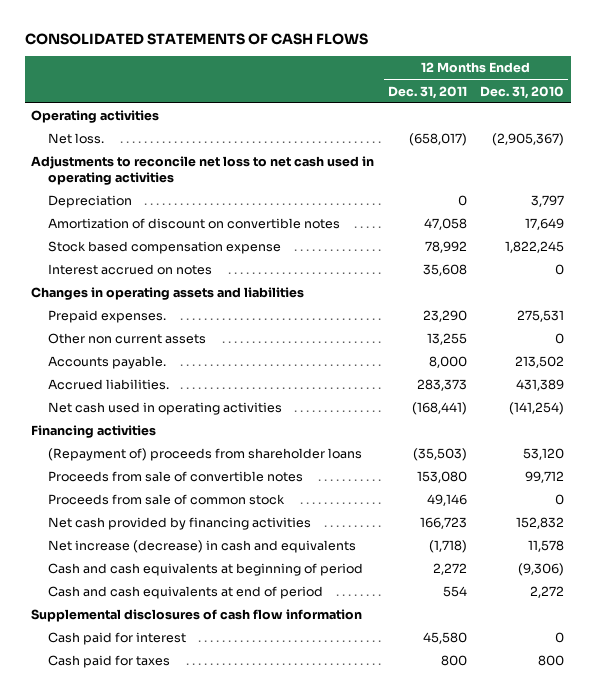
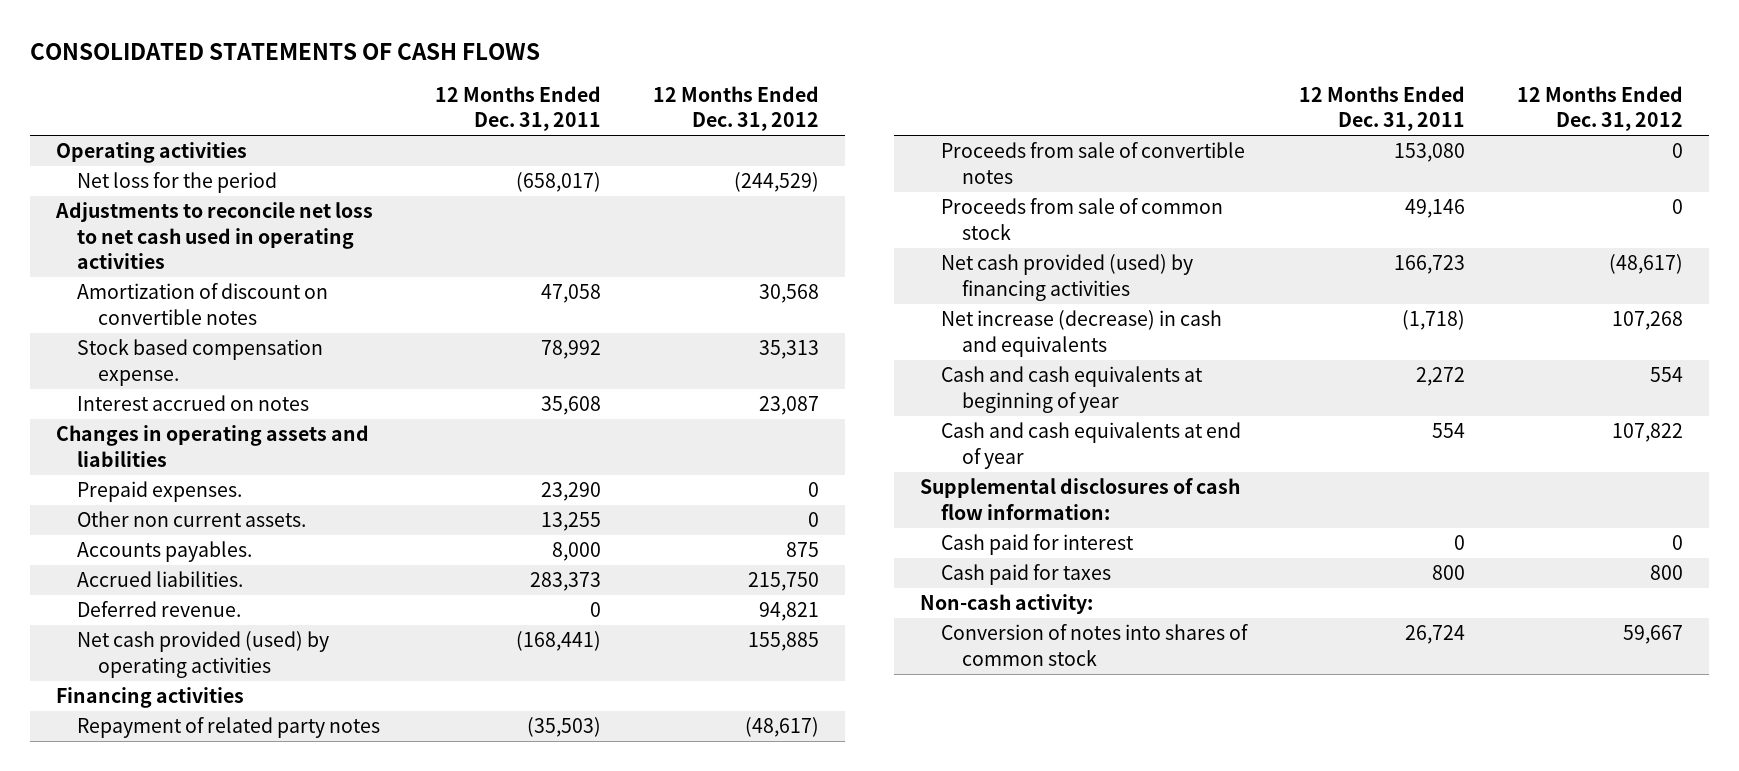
- | 12 Months Ended Dec. 31, 2011 | 12 Months Ended Dec. 31, 2010
+ | 12 Months Ended Dec. 31, 2011 | 12 Months Ended Dec. 31, 2012
- Net loss. | (658,017) | (2,905,367)
+ Net loss for the period | (658,017) | (244,529)
- Depreciation | 0 | 3,797
- Stock based compensation expense | 78,992 | 1,822,245
+ Stock based compensation expense. | 78,992 | 35,313
- Other non current assets | 13,255 | 0
- Accounts payable. | 8,000 | 213,502
+ Other non current assets. | 13,255 | 0
+ Accounts payables. | 8,000 | 875
- Net cash used in operating activities | (168,441) | (141,254)
+ Deferred revenue. | 0 | 94,821
+ Net cash provided (used) by operating activities | (168,441) | 155,885
- (Repayment of) proceeds from shareholder loans | (35,503) | 53,120
+ Repayment of related party notes | (35,503) | (48,617)
- Net cash provided by financing activities | 166,723 | 152,832
+ Net cash provided (used) by financing activities | 166,723 | (48,617)
- Cash and cash equivalents at beginning of period | 2,272 | (9,306)
- Cash and cash equivalents at end of period | 554 | 2,272
- Supplemental disclosures of cash flow information
- Cash paid for interest | 45,580 | 0
+ Cash and cash equivalents at beginning of year | 2,272 | 554
+ Cash and cash equivalents at end of year | 554 | 107,822
+ Supplemental disclosures of cash flow information:
+ Cash paid for interest | 0 | 0
+ Non-cash activity:
+ Conversion of notes into shares of common stock | 26,724 | 59,667

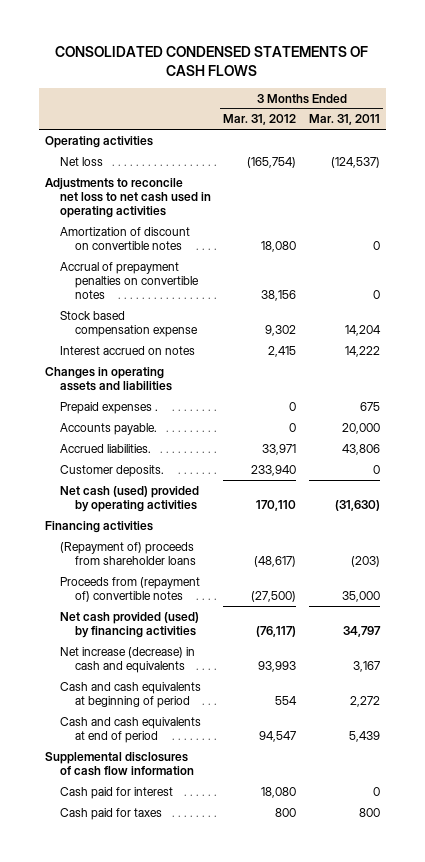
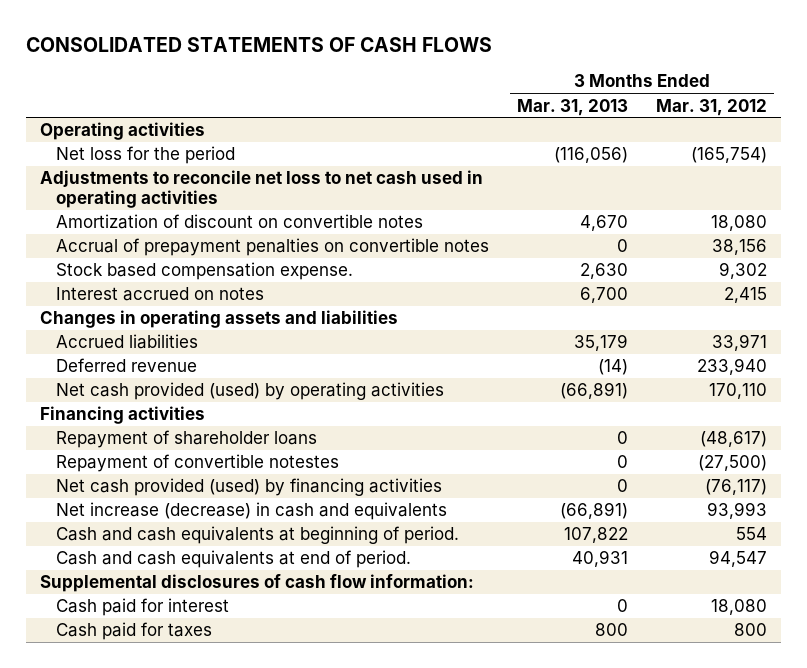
- CONSOLIDATED CONDENSED STATEMENTS OF CASH FLOWS
+ CONSOLIDATED STATEMENTS OF CASH FLOWS
- | 3 Months Ended Mar. 31, 2012 | 3 Months Ended Mar. 31, 2011
+ | 3 Months Ended Mar. 31, 2013 | 3 Months Ended Mar. 31, 2012
- Net loss | (165,754) | (124,537)
+ Net loss for the period | (116,056) | (165,754)
- Stock based compensation expense | 9,302 | 14,204
+ Stock based compensation expense. | 2,630 | 9,302
- Prepaid expenses . | 0 | 675
- Accounts payable. | 0 | 20,000
- Accrued liabilities. | 33,971 | 43,806
- Customer deposits. | 233,940 | 0
- Net cash (used) provided by operating activities | 170,110 | (31,630)
+ Accrued liabilities | 35,179 | 33,971
+ Deferred revenue | (14) | 233,940
+ Net cash provided (used) by operating activities | (66,891) | 170,110
- (Repayment of) proceeds from shareholder loans | (48,617) | (203)
- Proceeds from (repayment of) convertible notes | (27,500) | 35,000
+ Repayment of shareholder loans | 0 | (48,617)
+ Repayment of convertible notestes | 0 | (27,500)
- Cash and cash equivalents at beginning of period | 554 | 2,272
- Cash and cash equivalents at end of period | 94,547 | 5,439
- Supplemental disclosures of cash flow information
+ Cash and cash equivalents at beginning of period. | 107,822 | 554
+ Cash and cash equivalents at end of period. | 40,931 | 94,547
+ Supplemental disclosures of cash flow information:

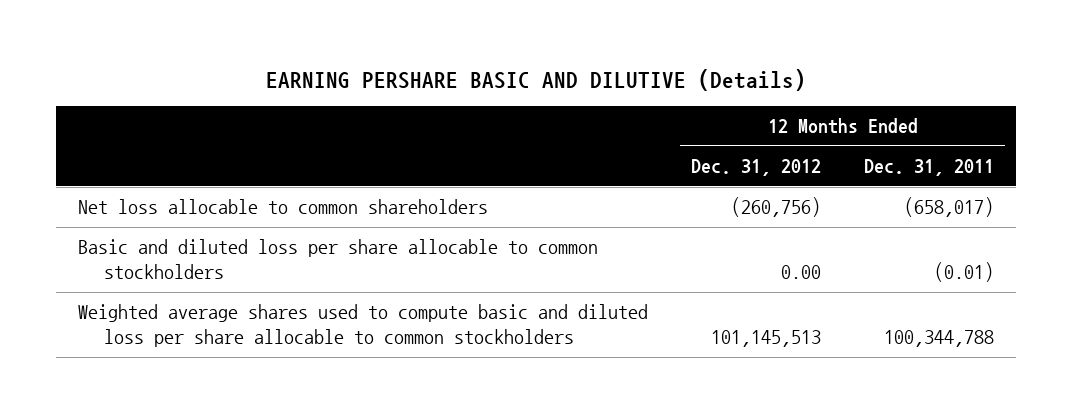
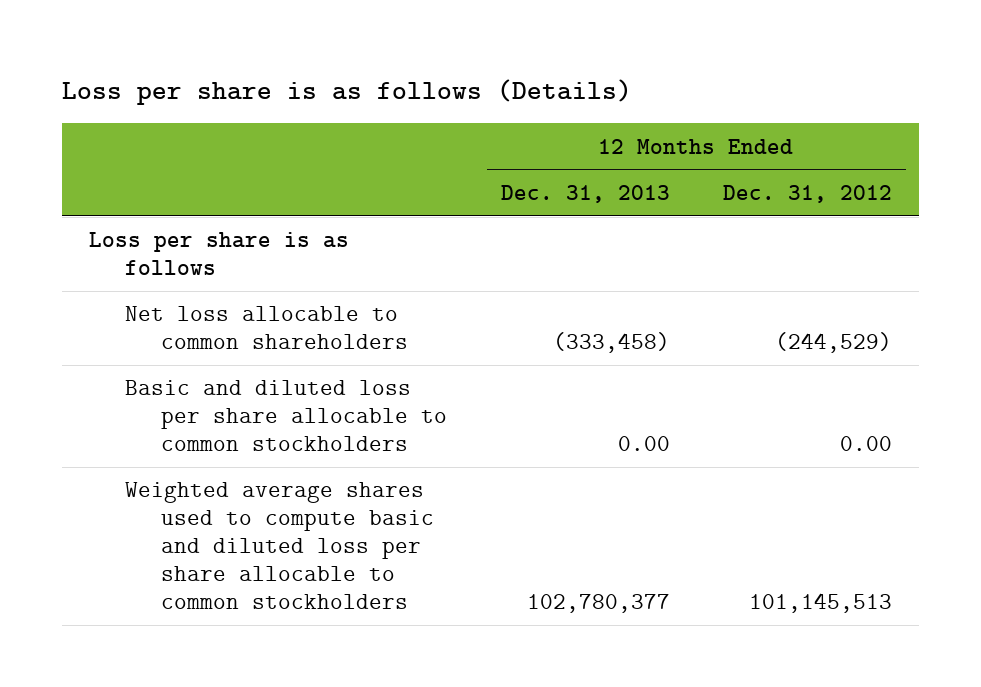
- EARNING PERSHARE BASIC AND DILUTIVE (Details)
+ Loss per share is as follows (Details)
- | 12 Months Ended Dec. 31, 2012 | 12 Months Ended Dec. 31, 2011
+ | 12 Months Ended Dec. 31, 2013 | 12 Months Ended Dec. 31, 2012
- Net loss allocable to common shareholders | (260,756) | (658,017)
+ Loss per share is as follows
+ Net loss allocable to common shareholders | (333,458) | (244,529)

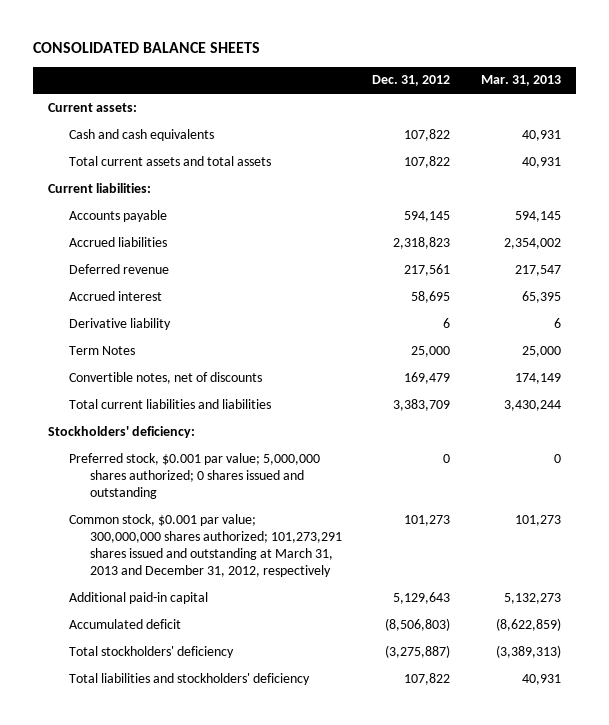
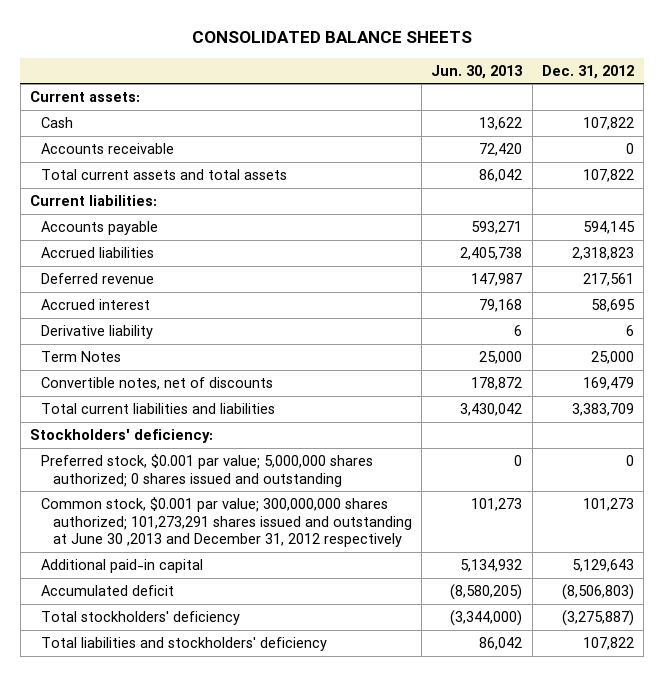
- | Dec. 31, 2012 | Mar. 31, 2013
+ | Jun. 30, 2013 | Dec. 31, 2012
- Cash and cash equivalents | 107,822 | 40,931
+ Cash | 13,622 | 107,822
+ Accounts receivable | 72,420 | 0
- Common stock, $0.001 par value; 300,000,000 shares authorized; 101,273,291 shares issued and outstanding at March 31, 2013 and December 31, 2012, respectively | 101,273 | 101,273
+ Common stock, $0.001 par value; 300,000,000 shares authorized; 101,273,291 shares issued and outstanding at June 30 ,2013 and December 31, 2012 respectively | 101,273 | 101,273

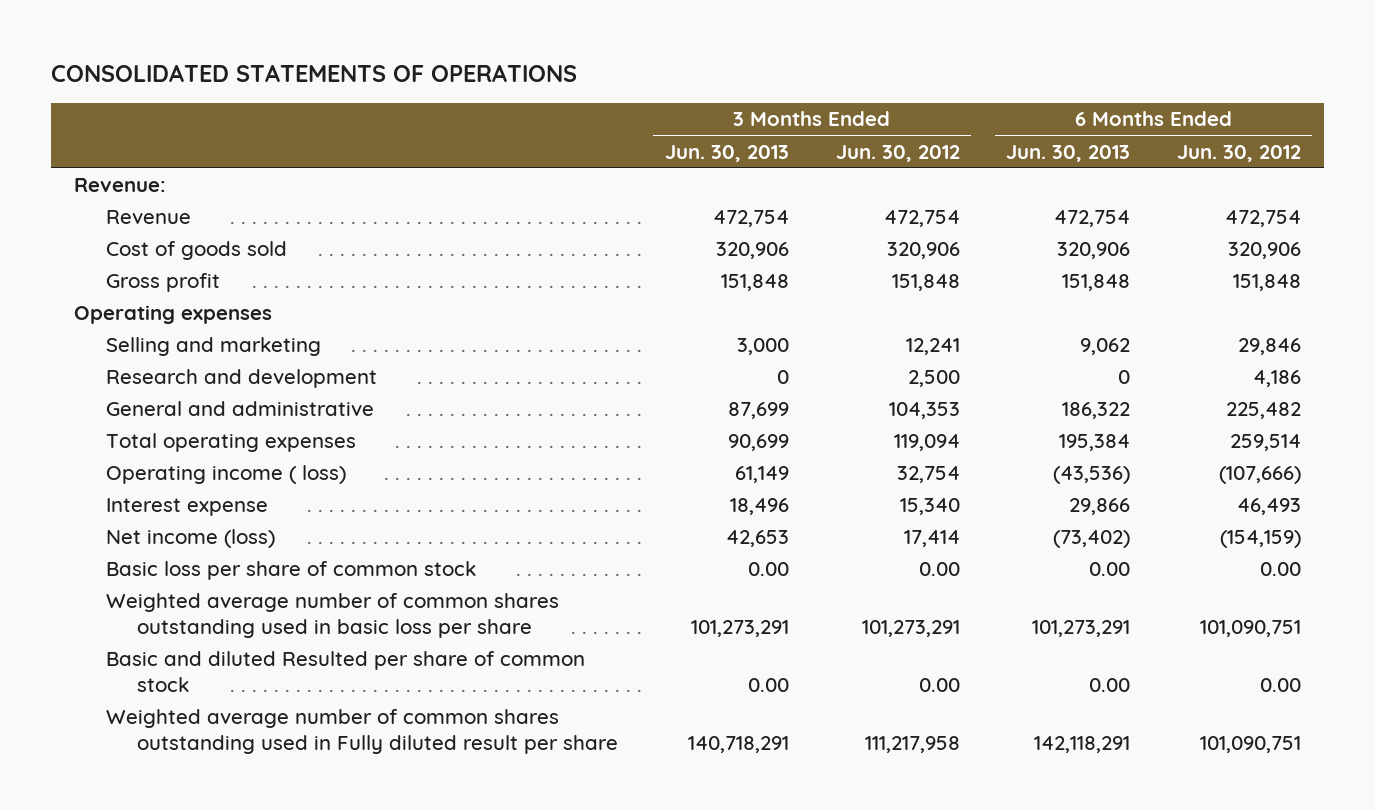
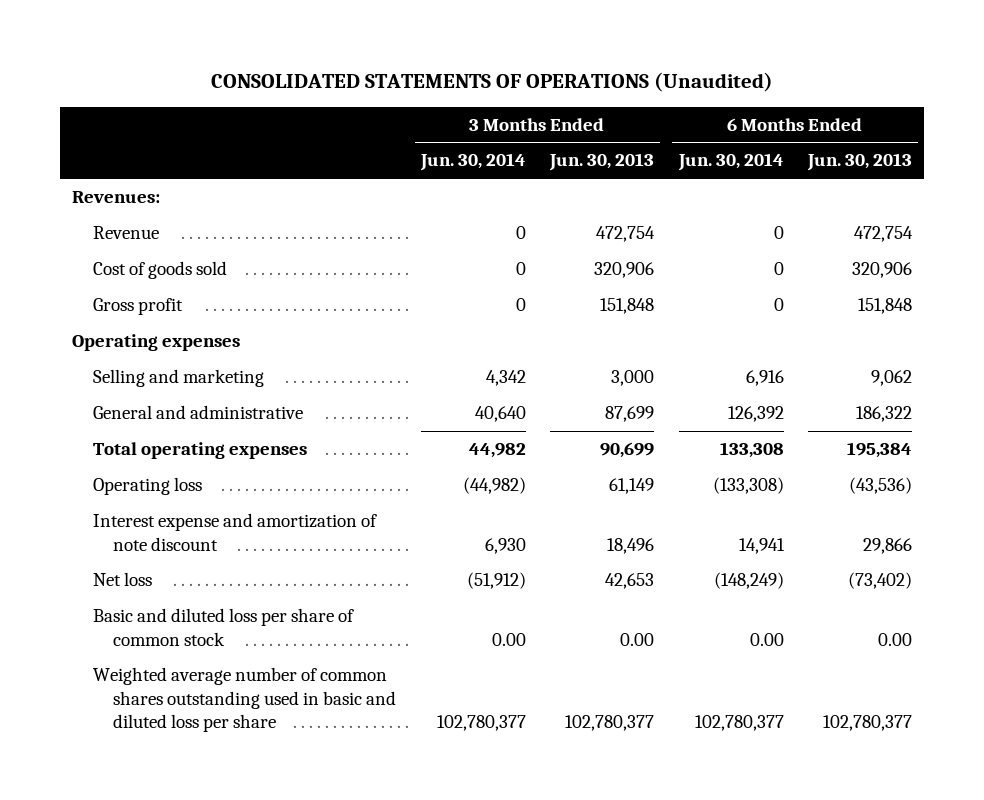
- CONSOLIDATED STATEMENTS OF OPERATIONS
+ CONSOLIDATED STATEMENTS OF OPERATIONS (Unaudited)
- | 3 Months Ended Jun. 30, 2013 | 3 Months Ended Jun. 30, 2012 | 6 Months Ended Jun. 30, 2013 | 6 Months Ended Jun. 30, 2012
+ | 3 Months Ended Jun. 30, 2014 | 3 Months Ended Jun. 30, 2013 | 6 Months Ended Jun. 30, 2014 | 6 Months Ended Jun. 30, 2013
- Revenue:
+ Revenues:
- Research and development | 0 | 2,500 | 0 | 4,186
- Operating income ( loss) | 61,149 | 32,754 | (43,536) | (107,666)
- Interest expense | 18,496 | 15,340 | 29,866 | 46,493
- Net income (loss) | 42,653 | 17,414 | (73,402) | (154,159)
- Basic loss per share of common stock | 0.00 | 0.00 | 0.00 | 0.00
- Weighted average number of common shares outstanding used in basic loss per share | 101,273,291 | 101,273,291 | 101,273,291 | 101,090,751
- Basic and diluted Resulted per share of common stock | 0.00 | 0.00 | 0.00 | 0.00
- Weighted average number of common shares outstanding used in Fully diluted result per share | 140,718,291 | 111,217,958 | 142,118,291 | 101,090,751
+ Operating loss | (44,982) | 61,149 | (133,308) | (43,536)
+ Interest expense and amortization of note discount | 6,930 | 18,496 | 14,941 | 29,866
+ Net loss | (51,912) | 42,653 | (148,249) | (73,402)
+ Basic and diluted loss per share of common stock | 0.00 | 0.00 | 0.00 | 0.00
+ Weighted average number of common shares outstanding used in basic and diluted loss per share | 102,780,377 | 102,780,377 | 102,780,377 | 102,780,377

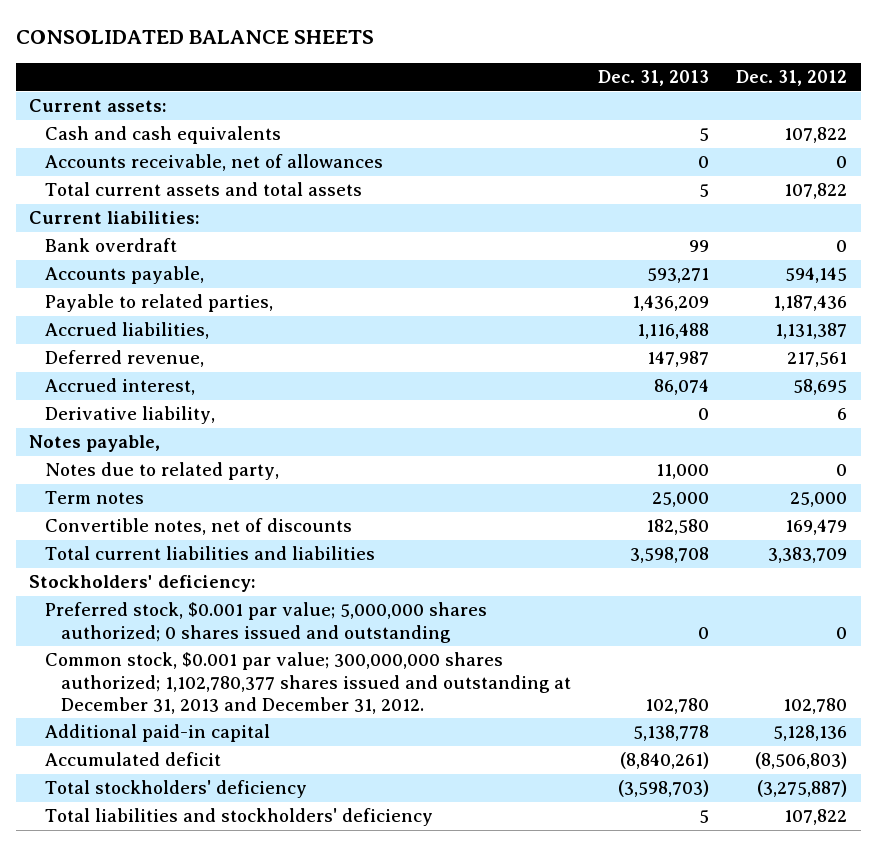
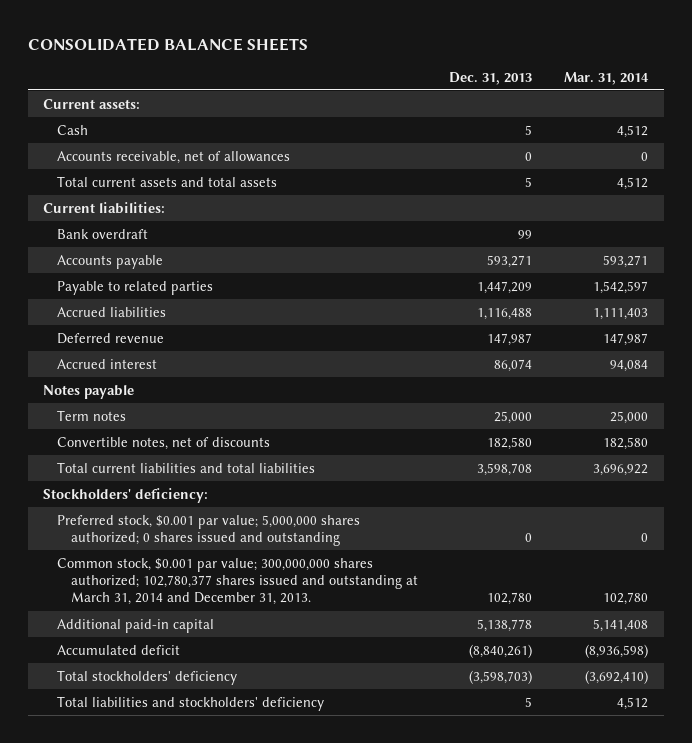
- | Dec. 31, 2013 | Dec. 31, 2012
+ | Dec. 31, 2013 | Mar. 31, 2014
- Cash and cash equivalents | 5 | 107,822
+ Cash | 5 | 4,512
- Accounts payable, | 593,271 | 594,145
- Payable to related parties, | 1,436,209 | 1,187,436
- Accrued liabilities, | 1,116,488 | 1,131,387
- Deferred revenue, | 147,987 | 217,561
- Accrued interest, | 86,074 | 58,695
- Derivative liability, | 0 | 6
- Notes payable,
- Notes due to related party, | 11,000 | 0
+ Accounts payable | 593,271 | 593,271
+ Payable to related parties | 1,447,209 | 1,542,597
+ Accrued liabilities | 1,116,488 | 1,111,403
+ Deferred revenue | 147,987 | 147,987
+ Accrued interest | 86,074 | 94,084
+ Notes payable
- Total current liabilities and liabilities | 3,598,708 | 3,383,709
+ Total current liabilities and total liabilities | 3,598,708 | 3,696,922
- Common stock, $0.001 par value; 300,000,000 shares authorized; 1,102,780,377 shares issued and outstanding at December 31, 2013 and December 31, 2012. | 102,780 | 102,780
+ Common stock, $0.001 par value; 300,000,000 shares authorized; 102,780,377 shares issued and outstanding at March 31, 2014 and December 31, 2013. | 102,780 | 102,780

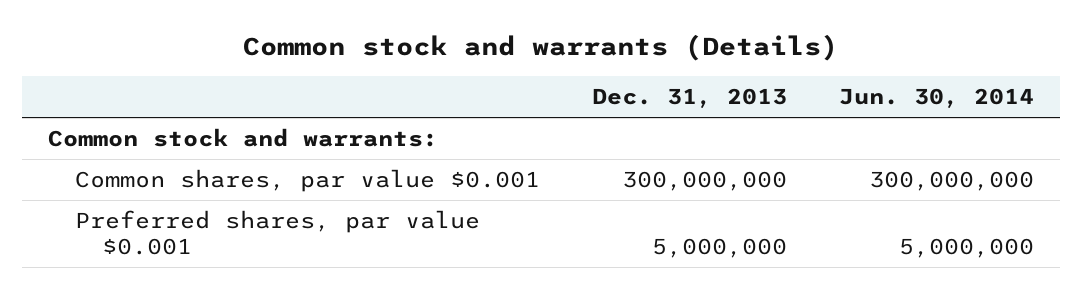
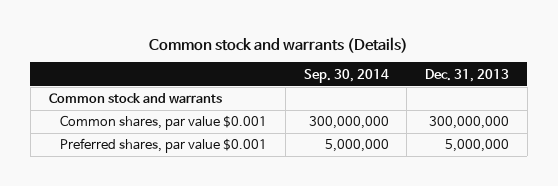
- | Dec. 31, 2013 | Jun. 30, 2014
+ | Sep. 30, 2014 | Dec. 31, 2013
- Common stock and warrants:
+ Common stock and warrants

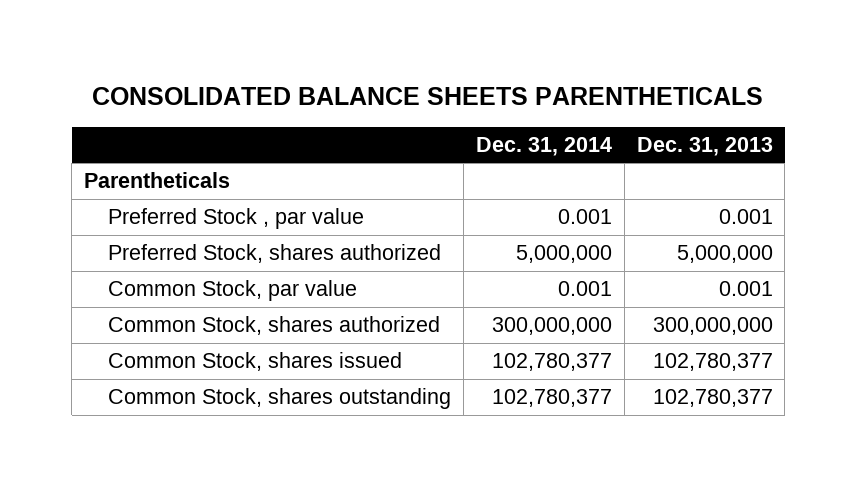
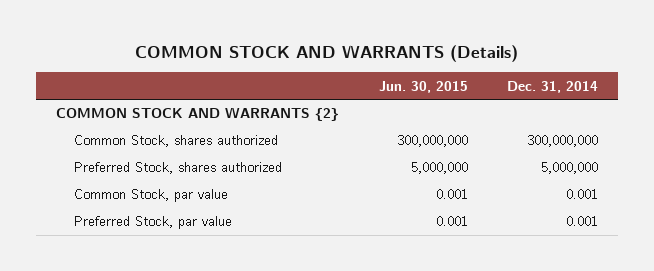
- CONSOLIDATED BALANCE SHEETS PARENTHETICALS
+ COMMON STOCK AND WARRANTS (Details)
- | Dec. 31, 2014 | Dec. 31, 2013
+ | Jun. 30, 2015 | Dec. 31, 2014
- Parentheticals
- Preferred Stock , par value | 0.001 | 0.001
+ COMMON STOCK AND WARRANTS {2}
moved up: Common Stock, shares authorized | 300,000,000 | 300,000,000
- Common Stock, shares issued | 102,780,377 | 102,780,377
- Common Stock, shares outstanding | 102,780,377 | 102,780,377
+ Preferred Stock, par value | 0.001 | 0.001

